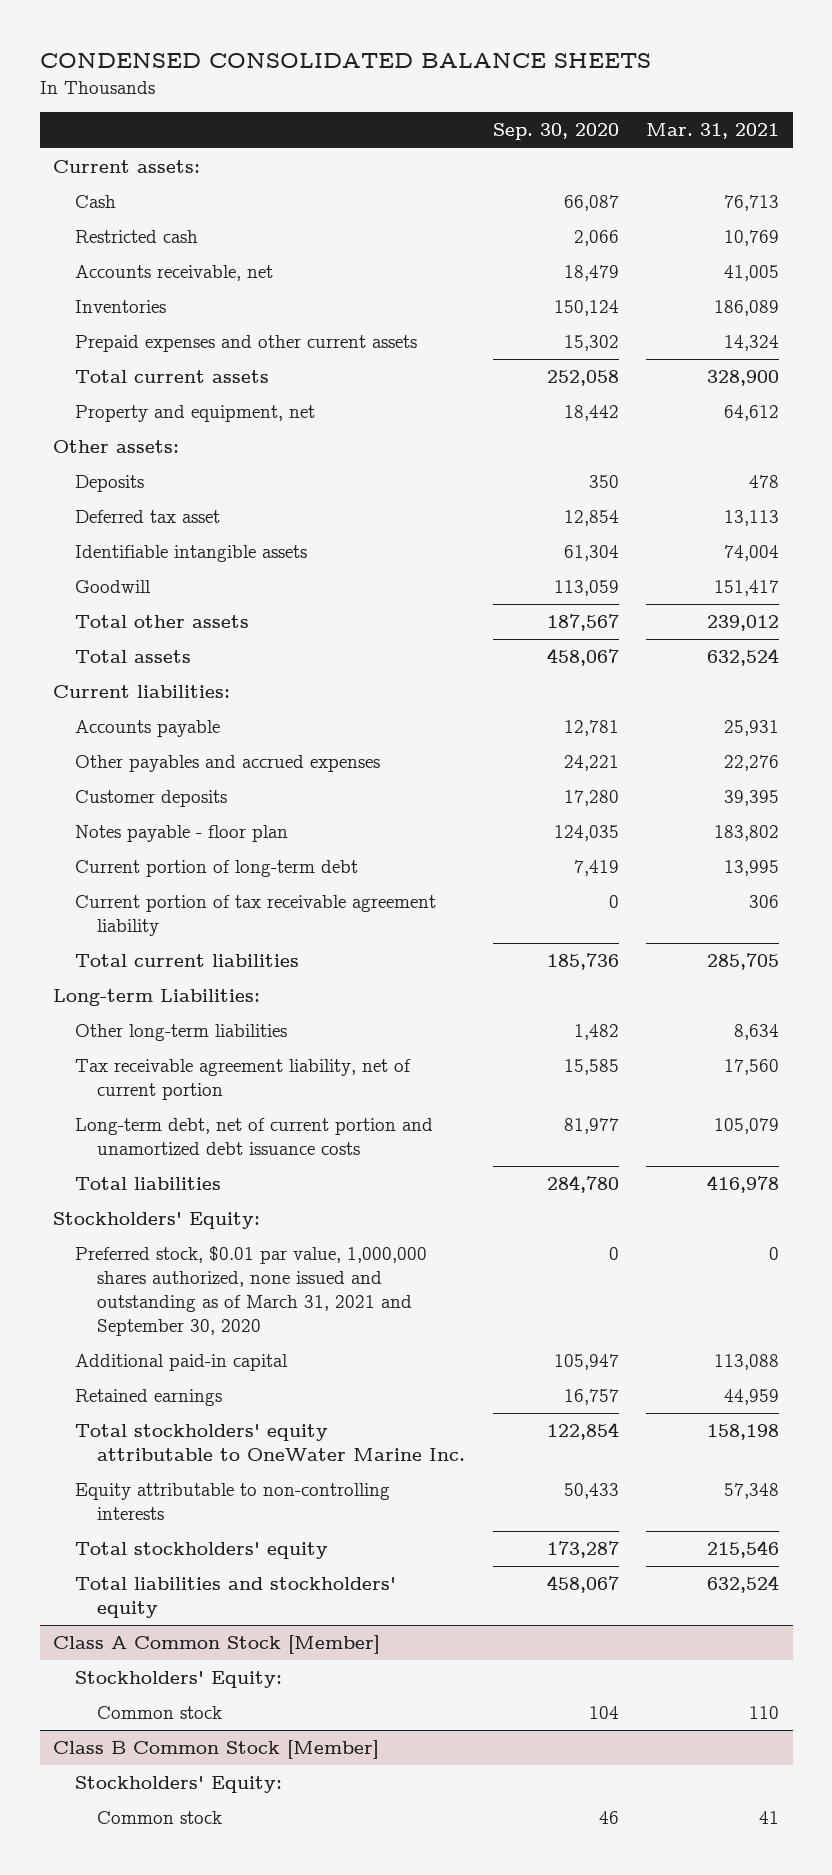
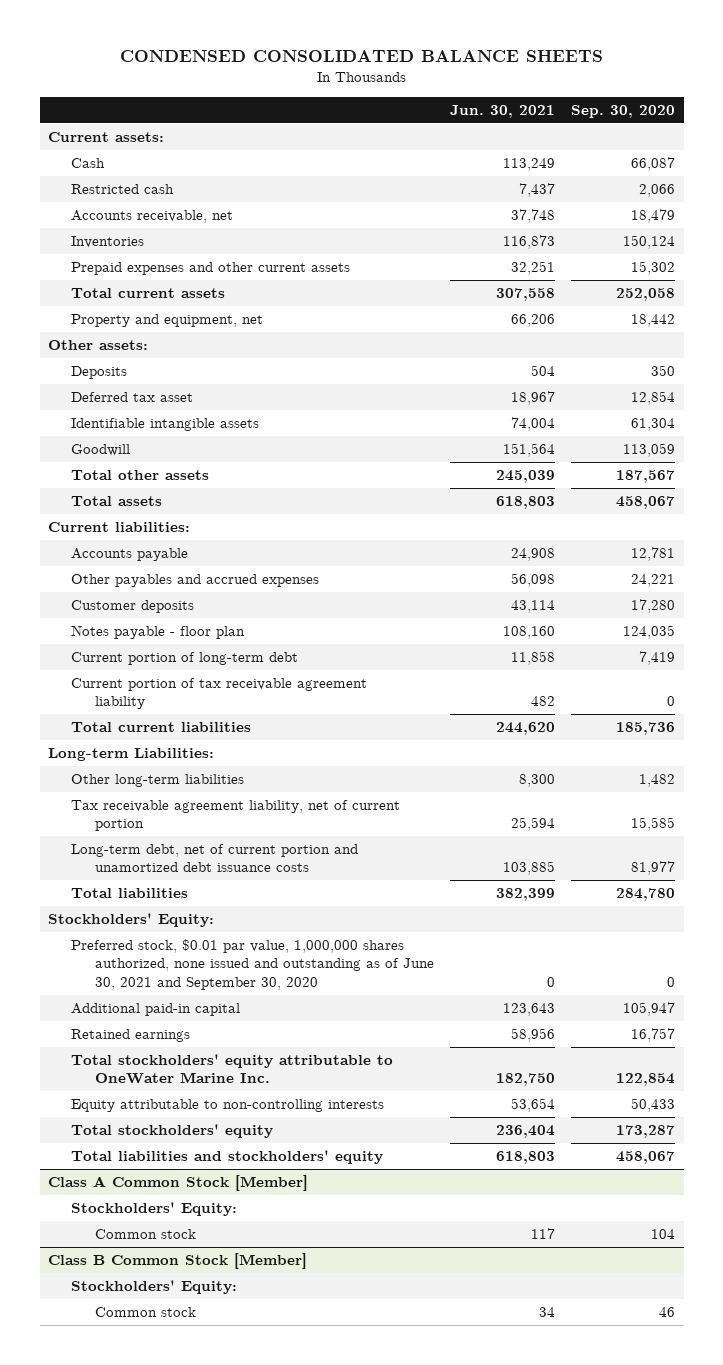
- | Sep. 30, 2020 | Mar. 31, 2021
+ | Jun. 30, 2021 | Sep. 30, 2020
- Preferred stock, $0.01 par value, 1,000,000 shares authorized, none issued and outstanding as of March 31, 2021 and September 30, 2020 | 0 | 0
+ Preferred stock, $0.01 par value, 1,000,000 shares authorized, none issued and outstanding as of June 30, 2021 and September 30, 2020 | 0 | 0

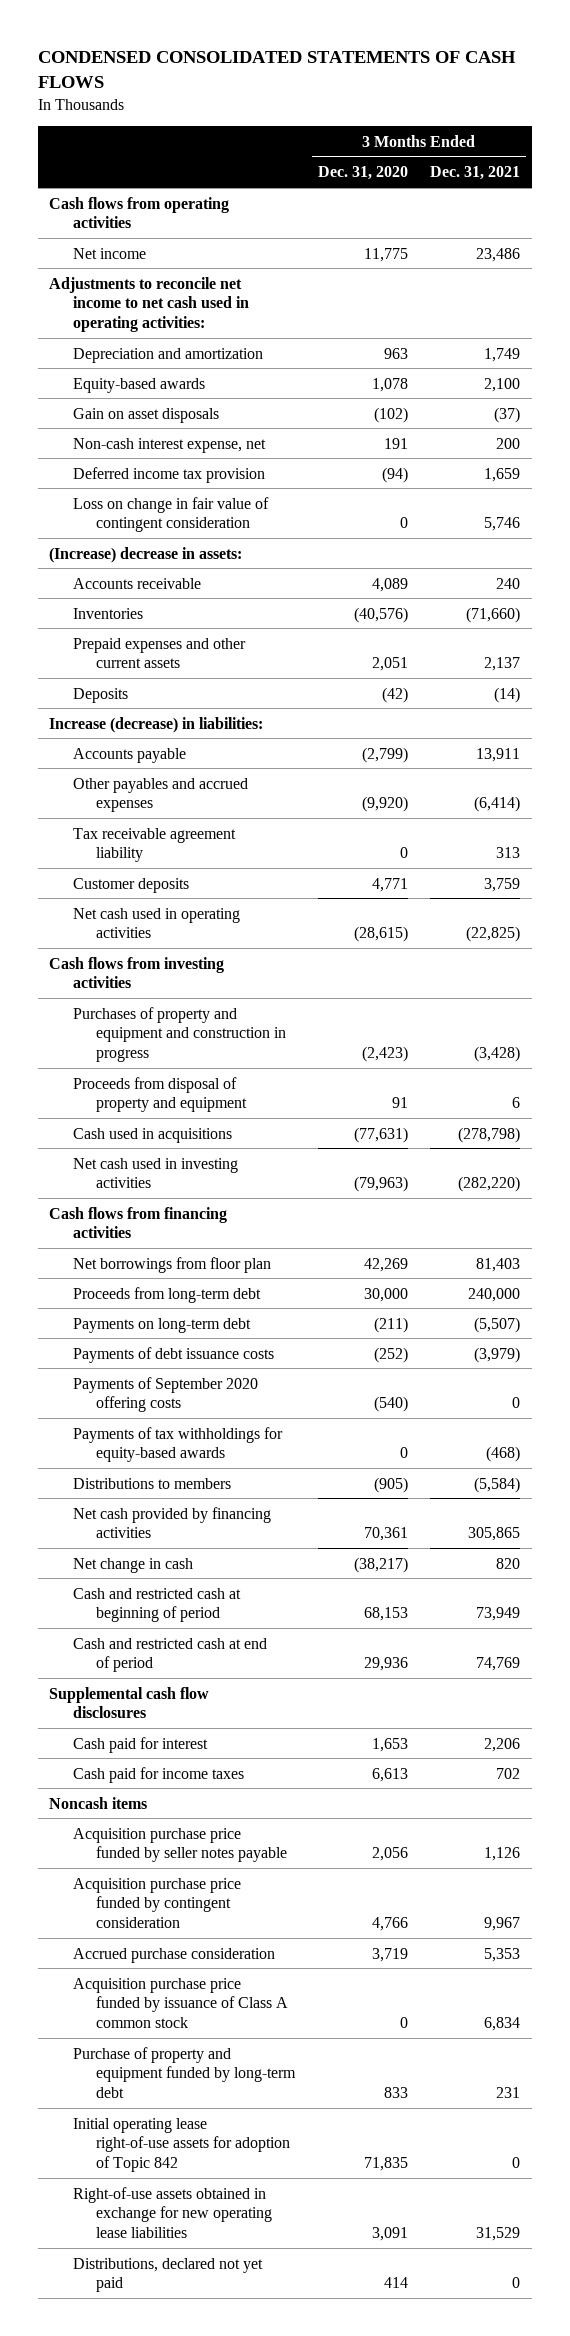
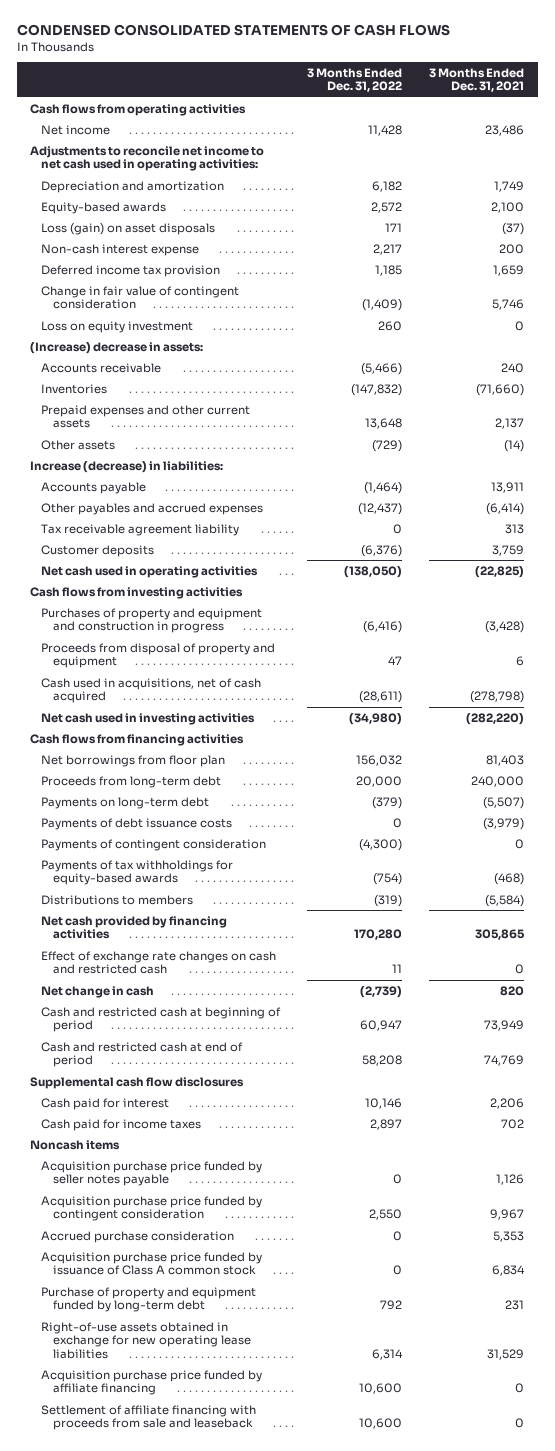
- | 3 Months Ended Dec. 31, 2020 | 3 Months Ended Dec. 31, 2021
+ | 3 Months Ended Dec. 31, 2022 | 3 Months Ended Dec. 31, 2021
- Gain on asset disposals | (102) | (37)
- Non-cash interest expense, net | 191 | 200
+ Loss (gain) on asset disposals | 171 | (37)
+ Non-cash interest expense | 2,217 | 200
- Loss on change in fair value of contingent consideration | 0 | 5,746
+ Change in fair value of contingent consideration | (1,409) | 5,746
+ Loss on equity investment | 260 | 0
- Deposits | (42) | (14)
+ Other assets | (729) | (14)
- Cash used in acquisitions | (77,631) | (278,798)
+ Cash used in acquisitions, net of cash acquired | (28,611) | (278,798)
- Payments of September 2020 offering costs | (540) | 0
+ Payments of contingent consideration | (4,300) | 0
+ Effect of exchange rate changes on cash and restricted cash | 11 | 0
- Initial operating lease right-of-use assets for adoption of Topic 842 | 71,835 | 0
- Distributions, declared not yet paid | 414 | 0
+ Acquisition purchase price funded by affiliate financing | 10,600 | 0
+ Settlement of affiliate financing with proceeds from sale and leaseback | 10,600 | 0

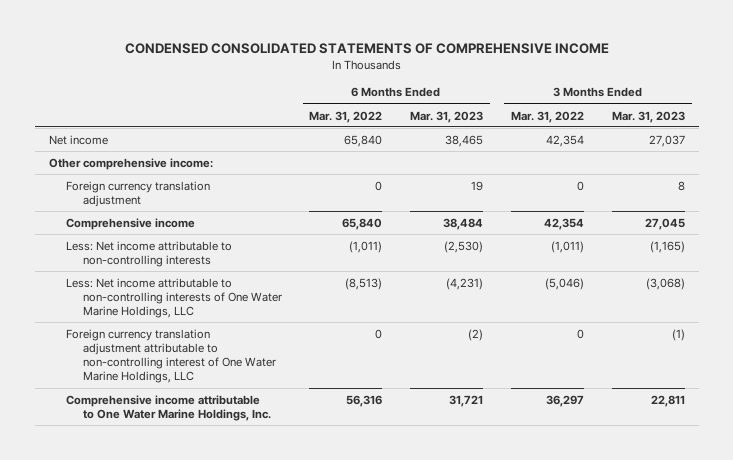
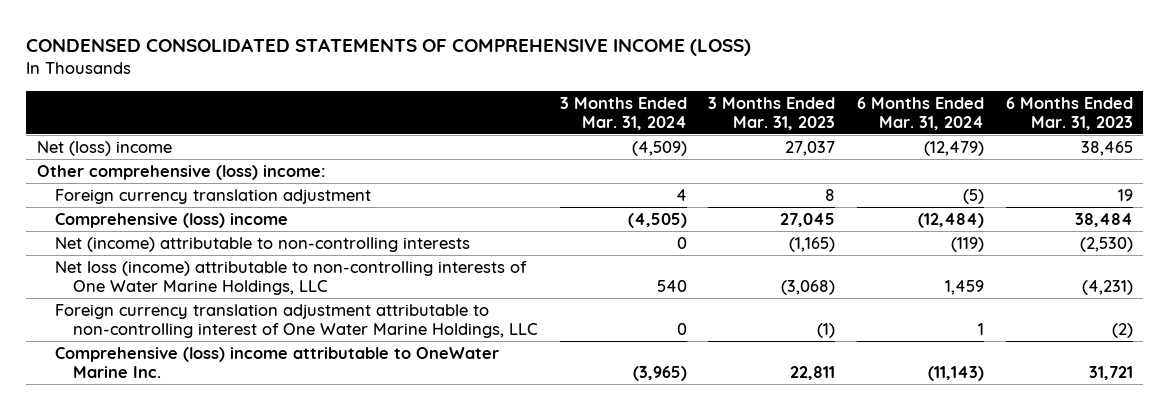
- CONDENSED CONSOLIDATED STATEMENTS OF COMPREHENSIVE INCOME
+ CONDENSED CONSOLIDATED STATEMENTS OF COMPREHENSIVE INCOME (LOSS)
- | 6 Months Ended Mar. 31, 2022 | 6 Months Ended Mar. 31, 2023 | 3 Months Ended Mar. 31, 2022 | 3 Months Ended Mar. 31, 2023
+ | 3 Months Ended Mar. 31, 2024 | 3 Months Ended Mar. 31, 2023 | 6 Months Ended Mar. 31, 2024 | 6 Months Ended Mar. 31, 2023
- Net income | 65,840 | 38,465 | 42,354 | 27,037
- Other comprehensive income:
+ Net (loss) income | (4,509) | 27,037 | (12,479) | 38,465
+ Other comprehensive (loss) income:
- Comprehensive income | 65,840 | 38,484 | 42,354 | 27,045
- Less: Net income attributable to non-controlling interests | (1,011) | (2,530) | (1,011) | (1,165)
- Less: Net income attributable to non-controlling interests of One Water Marine Holdings, LLC | (8,513) | (4,231) | (5,046) | (3,068)
+ Comprehensive (loss) income | (4,505) | 27,045 | (12,484) | 38,484
+ Net (income) attributable to non-controlling interests | 0 | (1,165) | (119) | (2,530)
+ Net loss (income) attributable to non-controlling interests of One Water Marine Holdings, LLC | 540 | (3,068) | 1,459 | (4,231)
- Comprehensive income attributable to One Water Marine Holdings, Inc. | 56,316 | 31,721 | 36,297 | 22,811
+ Comprehensive (loss) income attributable to OneWater Marine Inc. | (3,965) | 22,811 | (11,143) | 31,721

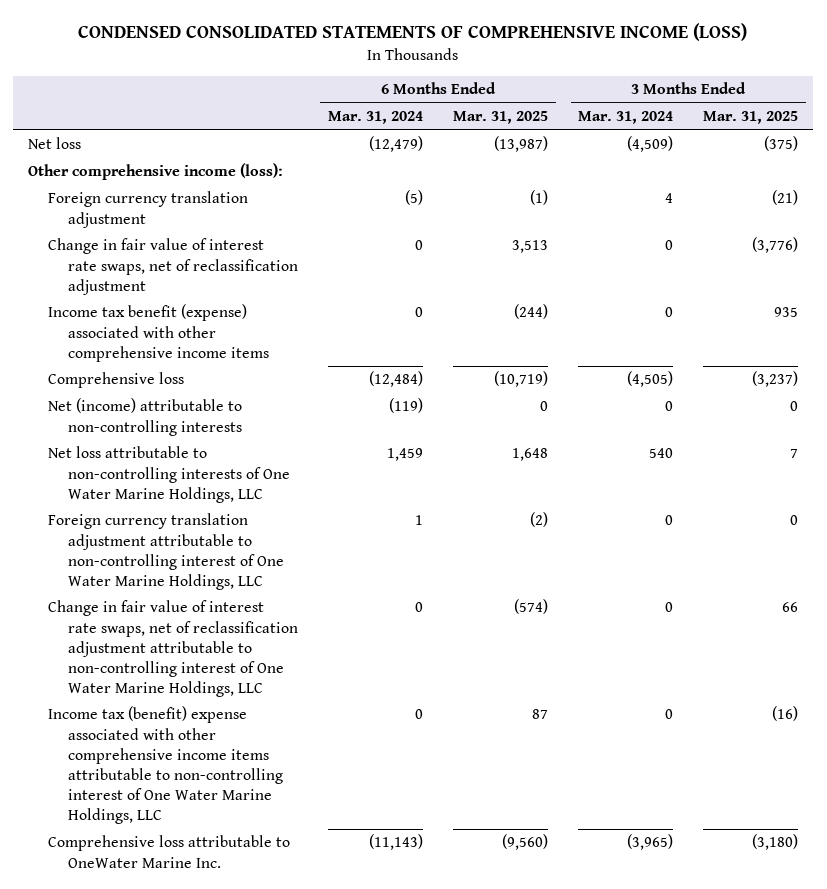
- | 3 Months Ended Mar. 31, 2024 | 3 Months Ended Mar. 31, 2023 | 6 Months Ended Mar. 31, 2024 | 6 Months Ended Mar. 31, 2023
+ | 6 Months Ended Mar. 31, 2024 | 6 Months Ended Mar. 31, 2025 | 3 Months Ended Mar. 31, 2024 | 3 Months Ended Mar. 31, 2025
- Net (loss) income | (4,509) | 27,037 | (12,479) | 38,465
- Other comprehensive (loss) income:
+ Net loss | (12,479) | (13,987) | (4,509) | (375)
+ Other comprehensive income (loss):
- Comprehensive (loss) income | (4,505) | 27,045 | (12,484) | 38,484
+ Change in fair value of interest rate swaps, net of reclassification adjustment | 0 | 3,513 | 0 | (3,776)
+ Income tax benefit (expense) associated with other comprehensive income items | 0 | (244) | 0 | 935
+ Comprehensive loss | (12,484) | (10,719) | (4,505) | (3,237)
- Net loss (income) attributable to non-controlling interests of One Water Marine Holdings, LLC | 540 | (3,068) | 1,459 | (4,231)
+ Net loss attributable to non-controlling interests of One Water Marine Holdings, LLC | 1,459 | 1,648 | 540 | 7
- Comprehensive (loss) income attributable to OneWater Marine Inc. | (3,965) | 22,811 | (11,143) | 31,721
+ Change in fair value of interest rate swaps, net of reclassification adjustment attributable to non-controlling interest of One Water Marine Holdings, LLC | 0 | (574) | 0 | 66
+ Income tax (benefit) expense associated with other comprehensive income items attributable to non-controlling interest of One Water Marine Holdings, LLC | 0 | 87 | 0 | (16)
+ Comprehensive loss attributable to OneWater Marine Inc. | (11,143) | (9,560) | (3,965) | (3,180)

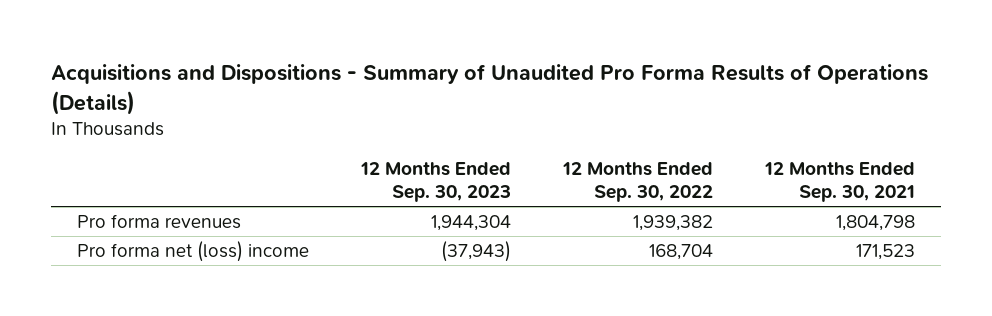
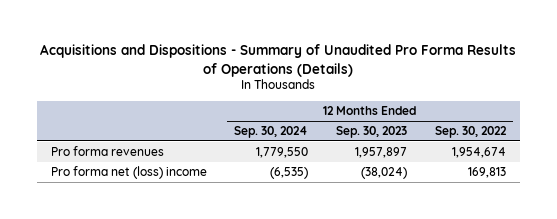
- | 12 Months Ended Sep. 30, 2023 | 12 Months Ended Sep. 30, 2022 | 12 Months Ended Sep. 30, 2021
+ | 12 Months Ended Sep. 30, 2024 | 12 Months Ended Sep. 30, 2023 | 12 Months Ended Sep. 30, 2022
- Pro forma revenues | 1,944,304 | 1,939,382 | 1,804,798
- Pro forma net (loss) income | (37,943) | 168,704 | 171,523
+ Pro forma revenues | 1,779,550 | 1,957,897 | 1,954,674
+ Pro forma net (loss) income | (6,535) | (38,024) | 169,813

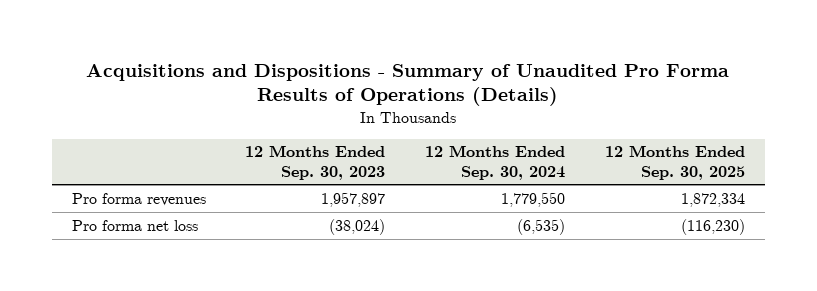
- | 12 Months Ended Sep. 30, 2024 | 12 Months Ended Sep. 30, 2023 | 12 Months Ended Sep. 30, 2022
+ | 12 Months Ended Sep. 30, 2023 | 12 Months Ended Sep. 30, 2024 | 12 Months Ended Sep. 30, 2025
- Pro forma net (loss) income | (6,535) | (38,024) | 169,813
+ Pro forma net loss | (38,024) | (6,535) | (116,230)

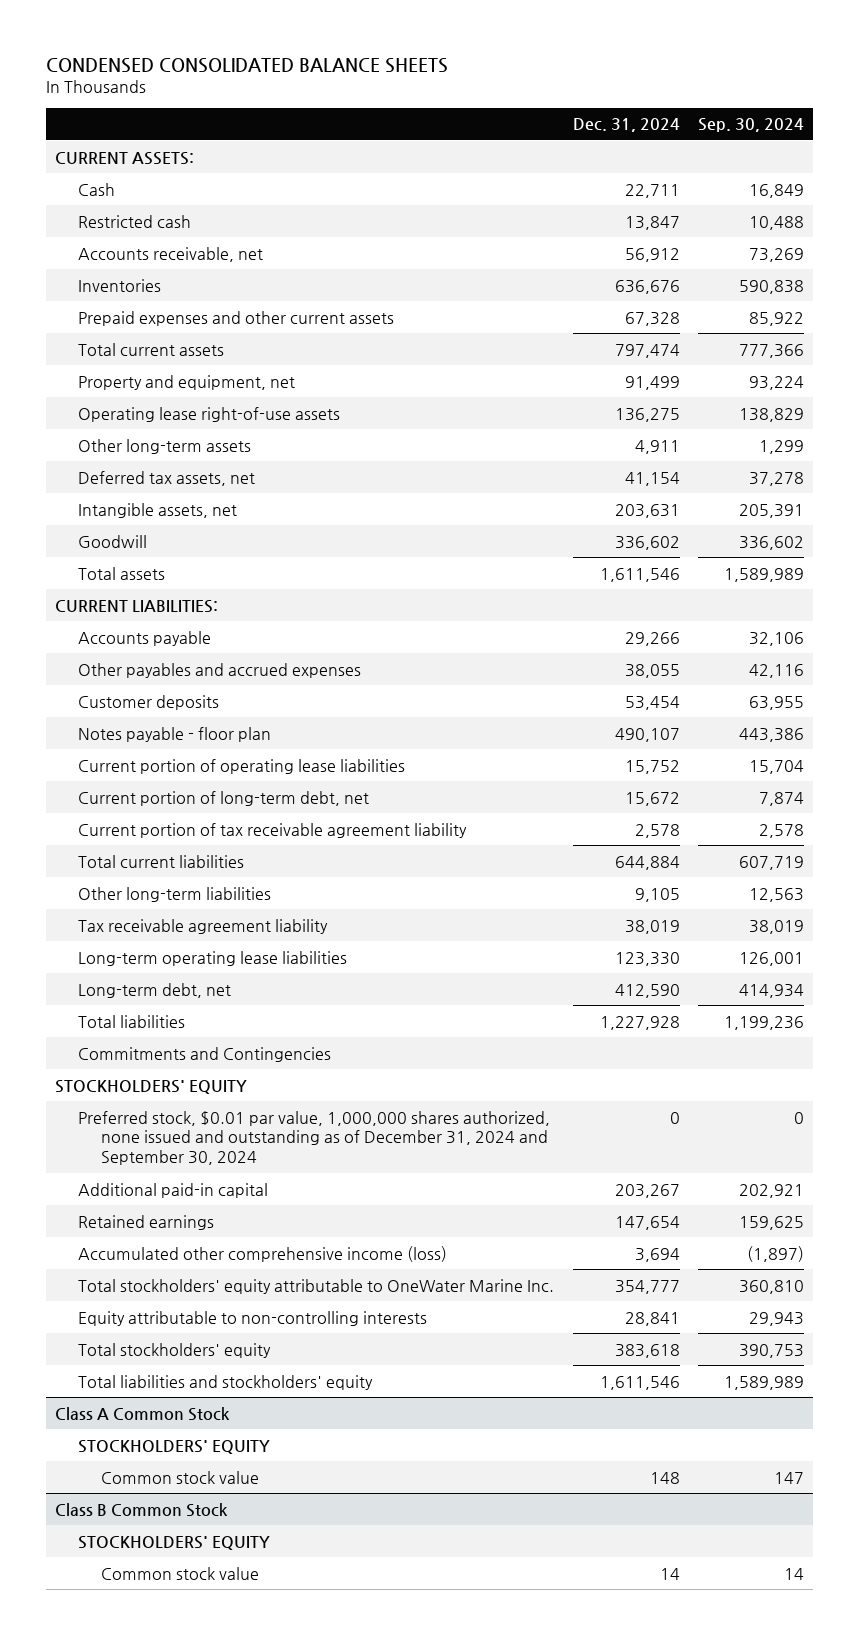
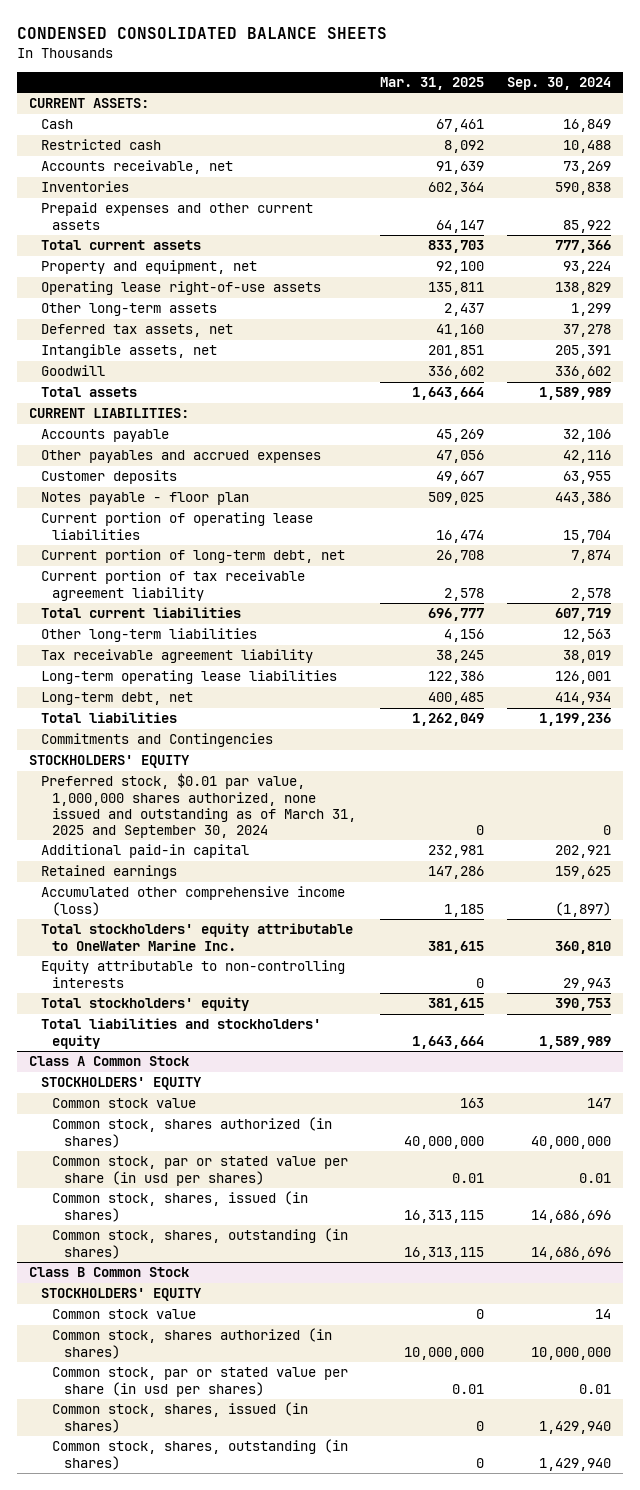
- | Dec. 31, 2024 | Sep. 30, 2024
+ | Mar. 31, 2025 | Sep. 30, 2024
- Preferred stock, $0.01 par value, 1,000,000 shares authorized, none issued and outstanding as of December 31, 2024 and September 30, 2024 | 0 | 0
+ Preferred stock, $0.01 par value, 1,000,000 shares authorized, none issued and outstanding as of March 31, 2025 and September 30, 2024 | 0 | 0
@ Class A Common Stock
+ Common stock, shares authorized (in shares) | 40,000,000 | 40,000,000
+ Common stock, par or stated value per share (in usd per shares) | 0.01 | 0.01
+ Common stock, shares, issued (in shares) | 16,313,115 | 14,686,696
+ Common stock, shares, outstanding (in shares) | 16,313,115 | 14,686,696
@ Class B Common Stock
+ Common stock, shares authorized (in shares) | 10,000,000 | 10,000,000
+ Common stock, par or stated value per share (in usd per shares) | 0.01 | 0.01
+ Common stock, shares, issued (in shares) | 0 | 1,429,940
+ Common stock, shares, outstanding (in shares) | 0 | 1,429,940

